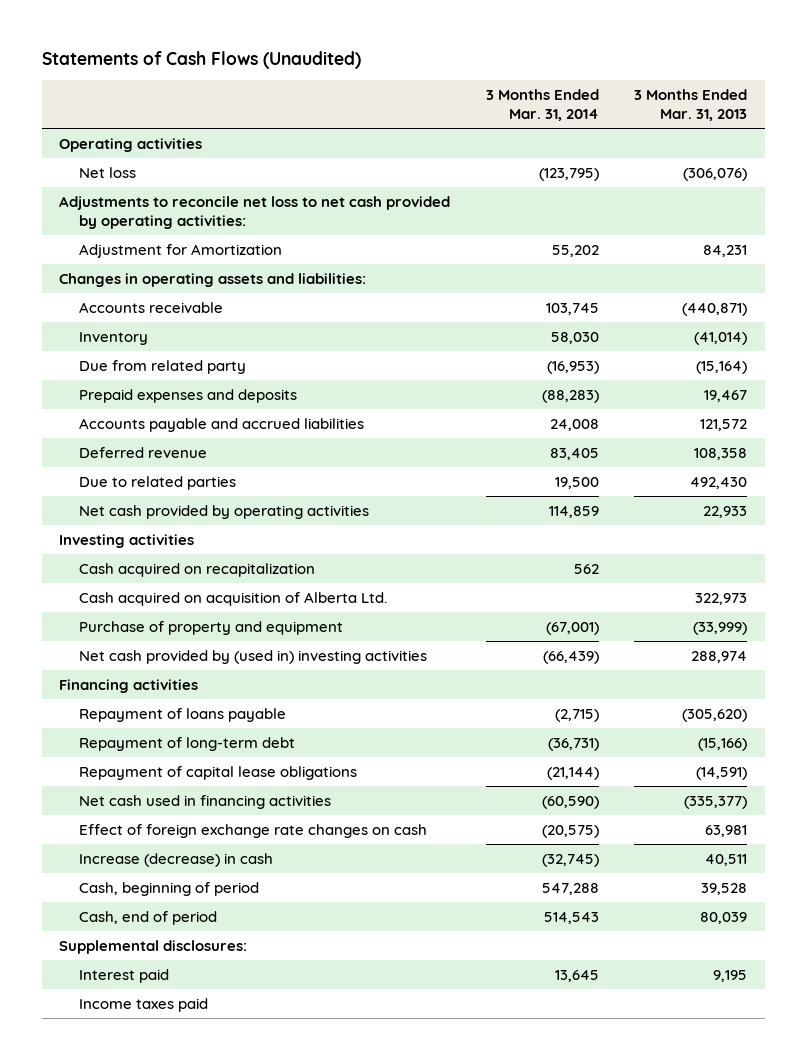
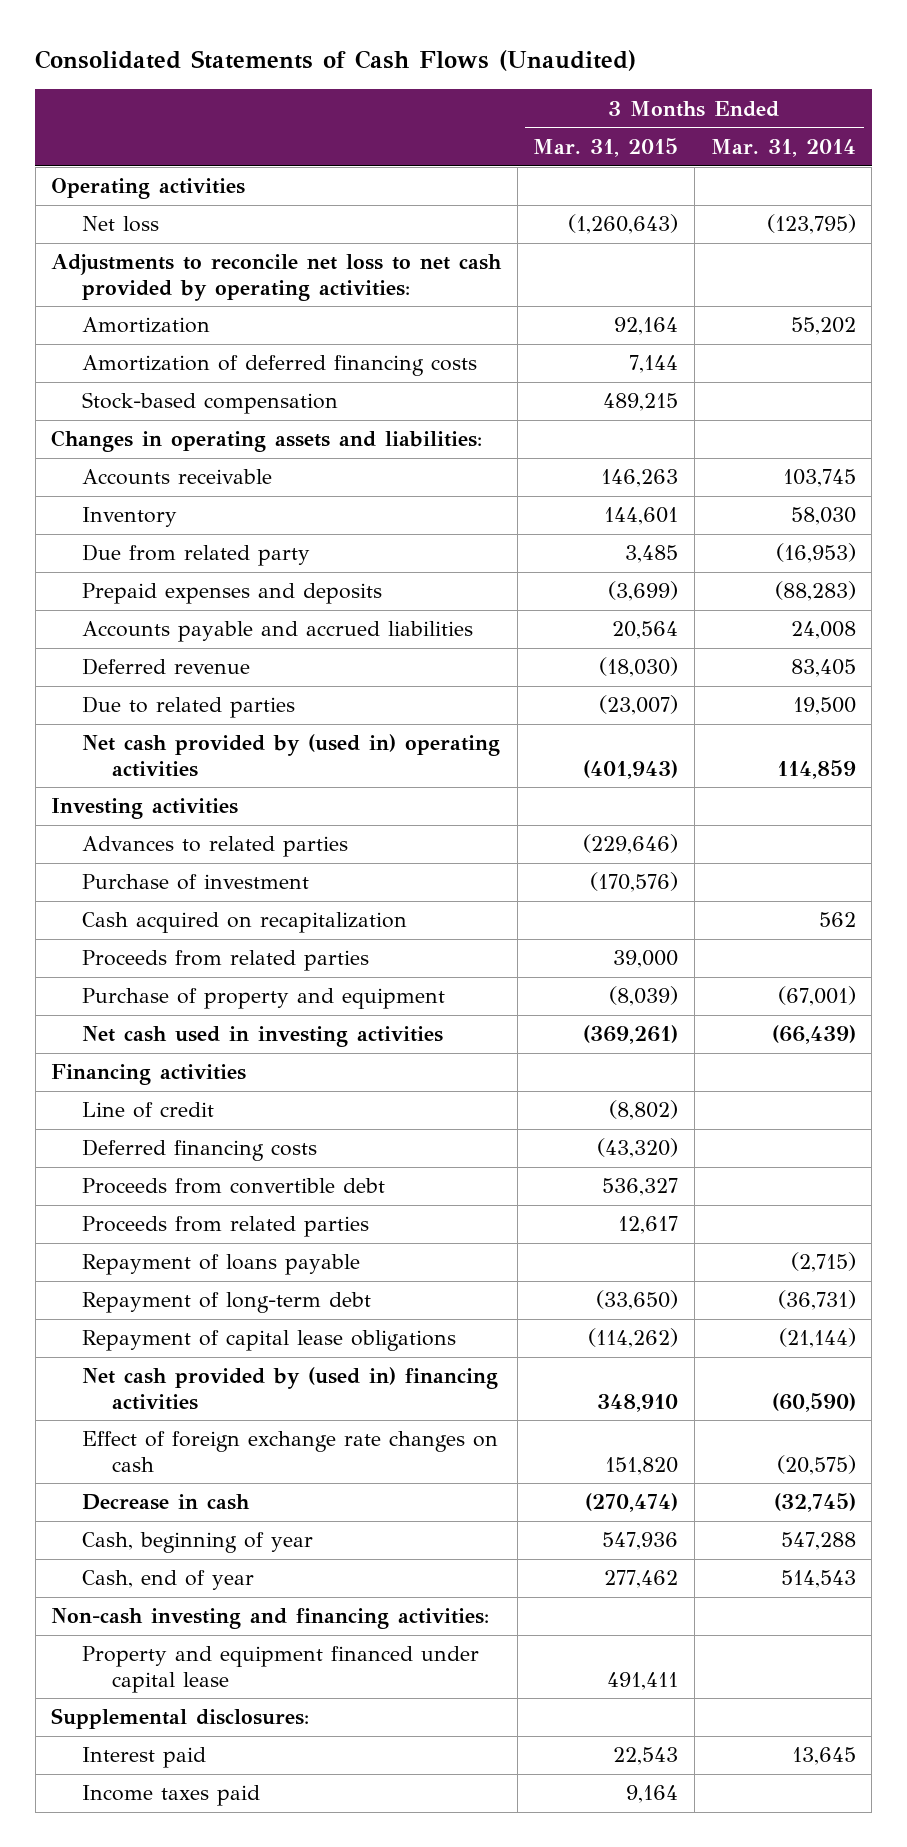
- Statements of Cash Flows (Unaudited)
+ Consolidated Statements of Cash Flows (Unaudited)
- | 3 Months Ended Mar. 31, 2014 | 3 Months Ended Mar. 31, 2013
+ | 3 Months Ended Mar. 31, 2015 | 3 Months Ended Mar. 31, 2014
- Adjustment for Amortization | 55,202 | 84,231
+ Amortization | 92,164 | 55,202
+ Amortization of deferred financing costs | 7,144 |
+ Stock-based compensation | 489,215 |
- Net cash provided by operating activities | 114,859 | 22,933
+ Net cash provided by (used in) operating activities | (401,943) | 114,859
+ Advances to related parties | (229,646) |
+ Purchase of investment | (170,576) |
- Cash acquired on acquisition of Alberta Ltd. | | 322,973
+ Proceeds from related parties | 39,000 |
- Net cash provided by (used in) investing activities | (66,439) | 288,974
+ Net cash used in investing activities | (369,261) | (66,439)
+ Line of credit | (8,802) |
+ Deferred financing costs | (43,320) |
+ Proceeds from convertible debt | 536,327 |
+ Proceeds from related parties | 12,617 |
- Net cash used in financing activities | (60,590) | (335,377)
+ Net cash provided by (used in) financing activities | 348,910 | (60,590)
- Increase (decrease) in cash | (32,745) | 40,511
- Cash, beginning of period | 547,288 | 39,528
- Cash, end of period | 514,543 | 80,039
+ Decrease in cash | (270,474) | (32,745)
+ Cash, beginning of year | 547,936 | 547,288
+ Cash, end of year | 277,462 | 514,543
+ Non-cash investing and financing activities:
+ Property and equipment financed under capital lease | 491,411 |

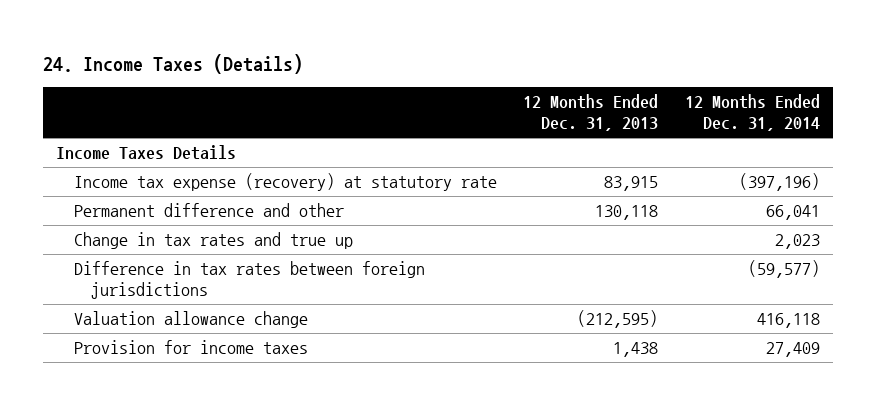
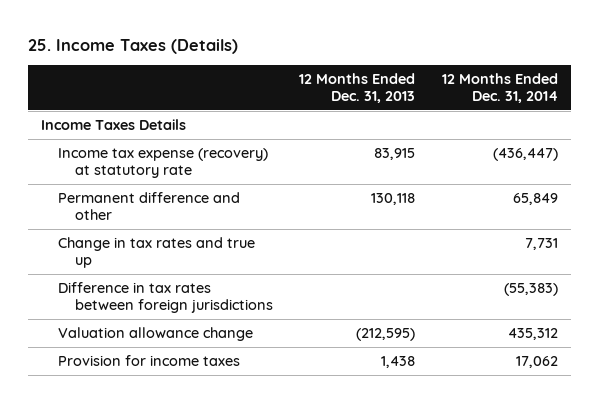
- 24. Income Taxes (Details)
+ 25. Income Taxes (Details)
- Income tax expense (recovery) at statutory rate | 83,915 | (397,196)
- Permanent difference and other | 130,118 | 66,041
- Change in tax rates and true up | | 2,023
- Difference in tax rates between foreign jurisdictions | | (59,577)
- Valuation allowance change | (212,595) | 416,118
- Provision for income taxes | 1,438 | 27,409
+ Income tax expense (recovery) at statutory rate | 83,915 | (436,447)
+ Permanent difference and other | 130,118 | 65,849
+ Change in tax rates and true up | | 7,731
+ Difference in tax rates between foreign jurisdictions | | (55,383)
+ Valuation allowance change | (212,595) | 435,312
+ Provision for income taxes | 1,438 | 17,062

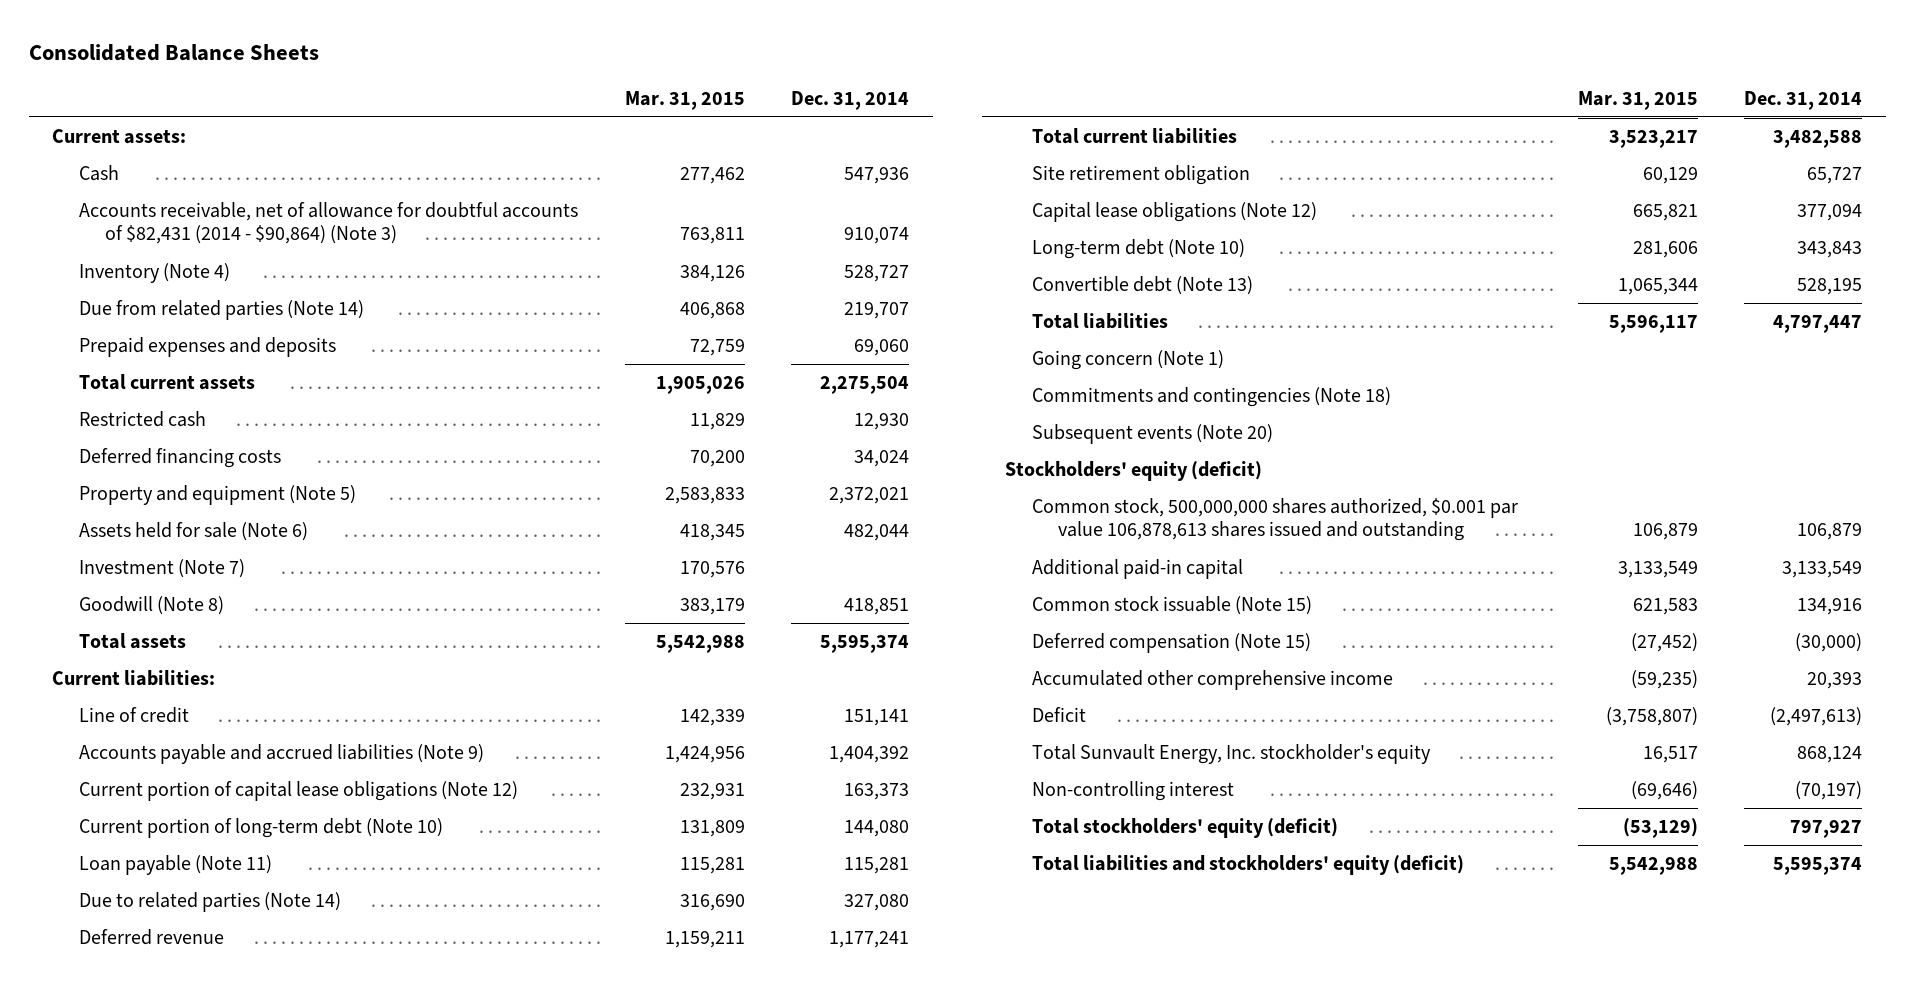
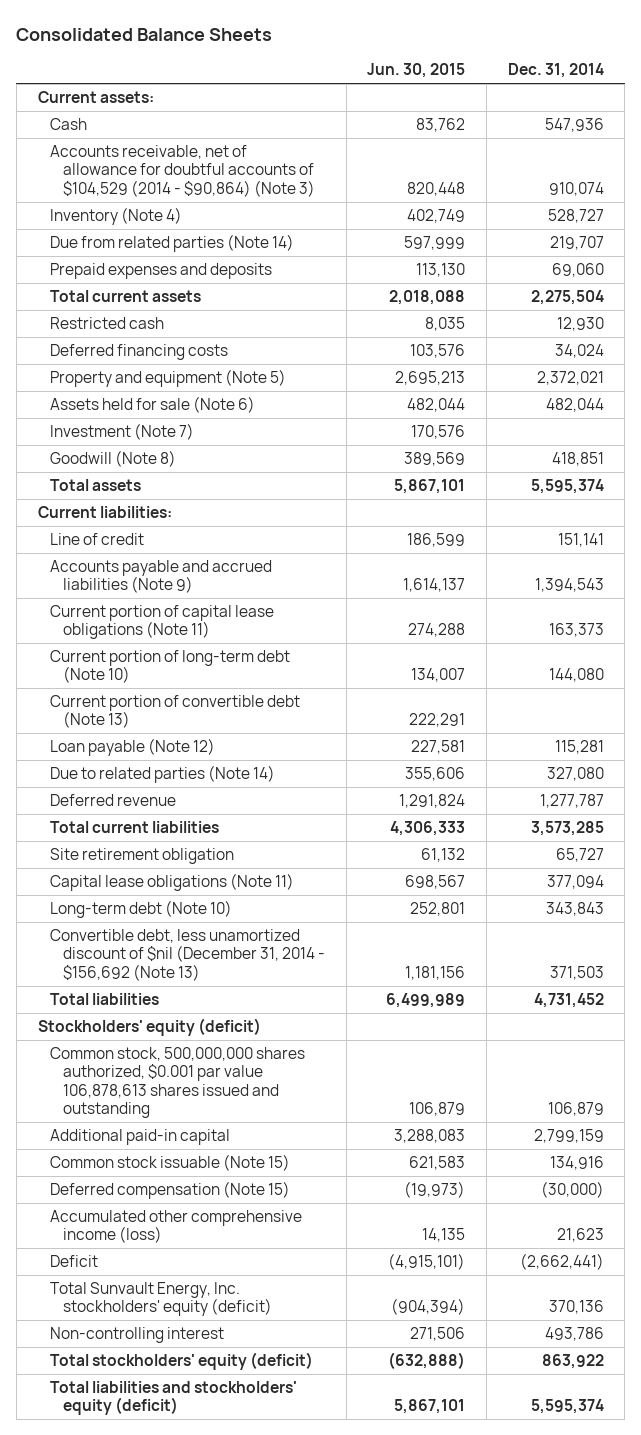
- | Mar. 31, 2015 | Dec. 31, 2014
+ | Jun. 30, 2015 | Dec. 31, 2014
- Accounts receivable, net of allowance for doubtful accounts of $82,431 (2014 - $90,864) (Note 3) | 763,811 | 910,074
+ Accounts receivable, net of allowance for doubtful accounts of $104,529 (2014 - $90,864) (Note 3) | 820,448 | 910,074
- Accounts payable and accrued liabilities (Note 9) | 1,424,956 | 1,404,392
- Current portion of capital lease obligations (Note 12) | 232,931 | 163,373
+ Accounts payable and accrued liabilities (Note 9) | 1,614,137 | 1,394,543
+ Current portion of capital lease obligations (Note 11) | 274,288 | 163,373
- Loan payable (Note 11) | 115,281 | 115,281
+ Current portion of convertible debt (Note 13) | 222,291 |
+ Loan payable (Note 12) | 227,581 | 115,281
- Deferred revenue | 1,159,211 | 1,177,241
- Total current liabilities | 3,523,217 | 3,482,588
+ Deferred revenue | 1,291,824 | 1,277,787
+ Total current liabilities | 4,306,333 | 3,573,285
- Capital lease obligations (Note 12) | 665,821 | 377,094
+ Capital lease obligations (Note 11) | 698,567 | 377,094
- Convertible debt (Note 13) | 1,065,344 | 528,195
- Total liabilities | 5,596,117 | 4,797,447
- Going concern (Note 1)
- Commitments and contingencies (Note 18)
- Subsequent events (Note 20)
+ Convertible debt, less unamortized discount of $nil (December 31, 2014 - $156,692 (Note 13) | 1,181,156 | 371,503
+ Total liabilities | 6,499,989 | 4,731,452
- Additional paid-in capital | 3,133,549 | 3,133,549
+ Additional paid-in capital | 3,288,083 | 2,799,159
- Accumulated other comprehensive income | (59,235) | 20,393
- Deficit | (3,758,807) | (2,497,613)
- Total Sunvault Energy, Inc. stockholder's equity | 16,517 | 868,124
- Non-controlling interest | (69,646) | (70,197)
- Total stockholders' equity (deficit) | (53,129) | 797,927
+ Accumulated other comprehensive income (loss) | 14,135 | 21,623
+ Deficit | (4,915,101) | (2,662,441)
+ Total Sunvault Energy, Inc. stockholders' equity (deficit) | (904,394) | 370,136
+ Non-controlling interest | 271,506 | 493,786
+ Total stockholders' equity (deficit) | (632,888) | 863,922

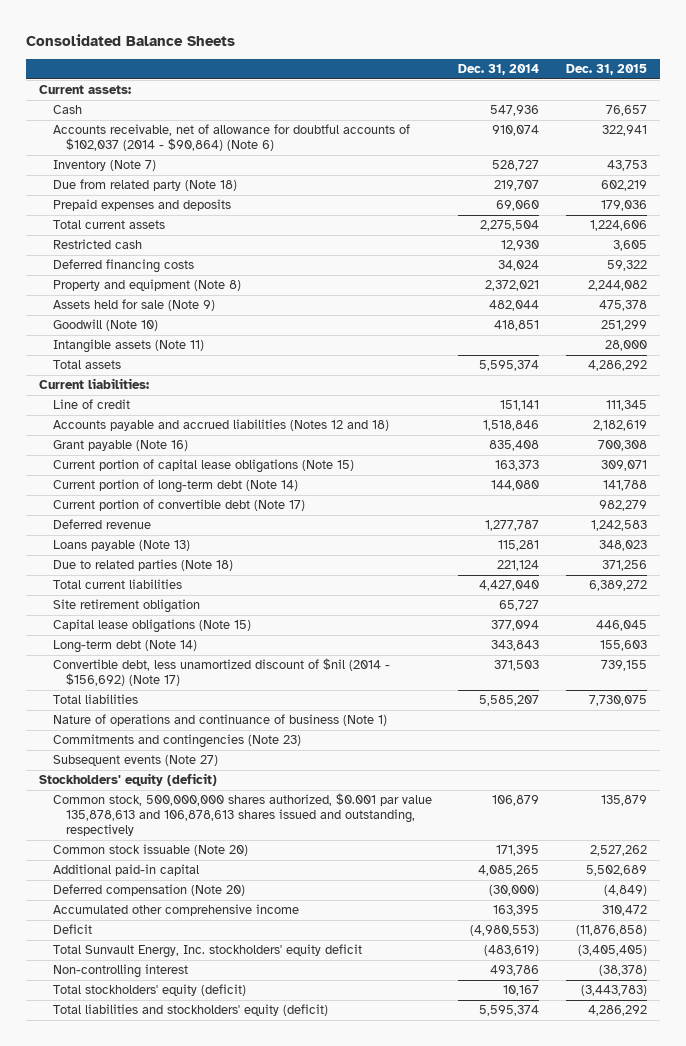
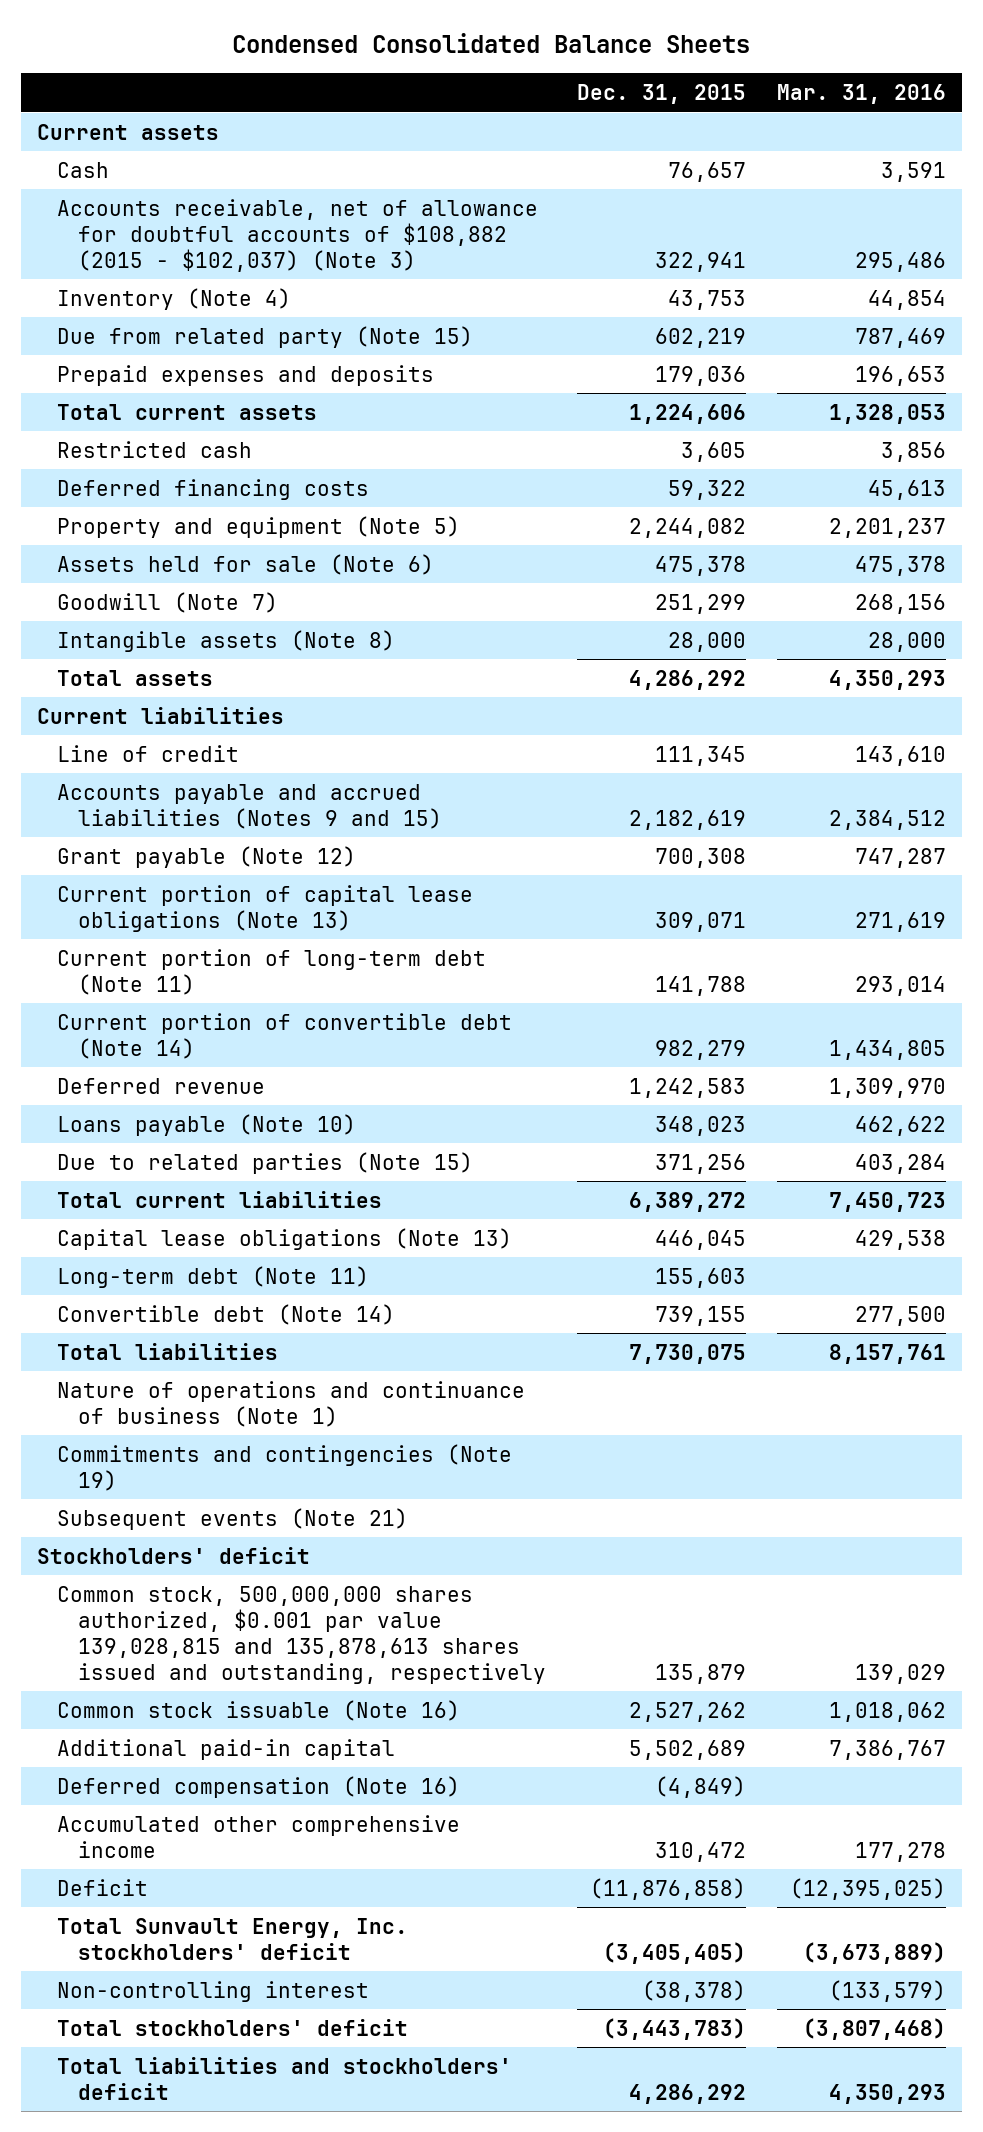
- Consolidated Balance Sheets
+ Condensed Consolidated Balance Sheets
- | Dec. 31, 2014 | Dec. 31, 2015
+ | Dec. 31, 2015 | Mar. 31, 2016
- Current assets:
+ Current assets
- Accounts receivable, net of allowance for doubtful accounts of $102,037 (2014 - $90,864) (Note 6) | 910,074 | 322,941
- Inventory (Note 7) | 528,727 | 43,753
- Due from related party (Note 18) | 219,707 | 602,219
+ Accounts receivable, net of allowance for doubtful accounts of $108,882 (2015 - $102,037) (Note 3) | 322,941 | 295,486
+ Inventory (Note 4) | 43,753 | 44,854
+ Due from related party (Note 15) | 602,219 | 787,469
- Property and equipment (Note 8) | 2,372,021 | 2,244,082
- Assets held for sale (Note 9) | 482,044 | 475,378
- Goodwill (Note 10) | 418,851 | 251,299
- Intangible assets (Note 11) | | 28,000
+ Property and equipment (Note 5) | 2,244,082 | 2,201,237
+ Assets held for sale (Note 6) | 475,378 | 475,378
+ Goodwill (Note 7) | 251,299 | 268,156
+ Intangible assets (Note 8) | 28,000 | 28,000
- Current liabilities:
+ Current liabilities
- Accounts payable and accrued liabilities (Notes 12 and 18) | 1,518,846 | 2,182,619
- Grant payable (Note 16) | 835,408 | 700,308
- Current portion of capital lease obligations (Note 15) | 163,373 | 309,071
- Current portion of long-term debt (Note 14) | 144,080 | 141,788
- Current portion of convertible debt (Note 17) | | 982,279
+ Accounts payable and accrued liabilities (Notes 9 and 15) | 2,182,619 | 2,384,512
+ Grant payable (Note 12) | 700,308 | 747,287
+ Current portion of capital lease obligations (Note 13) | 309,071 | 271,619
+ Current portion of long-term debt (Note 11) | 141,788 | 293,014
+ Current portion of convertible debt (Note 14) | 982,279 | 1,434,805
- Loans payable (Note 13) | 115,281 | 348,023
- Due to related parties (Note 18) | 221,124 | 371,256
+ Loans payable (Note 10) | 348,023 | 462,622
+ Due to related parties (Note 15) | 371,256 | 403,284
- Site retirement obligation | 65,727 |
- Capital lease obligations (Note 15) | 377,094 | 446,045
- Long-term debt (Note 14) | 343,843 | 155,603
- Convertible debt, less unamortized discount of $nil (2014 - $156,692) (Note 17) | 371,503 | 739,155
+ Capital lease obligations (Note 13) | 446,045 | 429,538
+ Long-term debt (Note 11) | 155,603 |
+ Convertible debt (Note 14) | 739,155 | 277,500
- Commitments and contingencies (Note 23)
- Subsequent events (Note 27)
- Stockholders' equity (deficit)
- Common stock, 500,000,000 shares authorized, $0.001 par value 135,878,613 and 106,878,613 shares issued and outstanding, respectively | 106,879 | 135,879
- Common stock issuable (Note 20) | 171,395 | 2,527,262
+ Commitments and contingencies (Note 19)
+ Subsequent events (Note 21)
+ Stockholders' deficit
+ Common stock, 500,000,000 shares authorized, $0.001 par value 139,028,815 and 135,878,613 shares issued and outstanding, respectively | 135,879 | 139,029
+ Common stock issuable (Note 16) | 2,527,262 | 1,018,062
- Deferred compensation (Note 20) | (30,000) | (4,849)
+ Deferred compensation (Note 16) | (4,849) |
- Total Sunvault Energy, Inc. stockholders' equity deficit | (483,619) | (3,405,405)
+ Total Sunvault Energy, Inc. stockholders' deficit | (3,405,405) | (3,673,889)
- Total stockholders' equity (deficit) | 10,167 | (3,443,783)
- Total liabilities and stockholders' equity (deficit) | 5,595,374 | 4,286,292
+ Total stockholders' deficit | (3,443,783) | (3,807,468)
+ Total liabilities and stockholders' deficit | 4,286,292 | 4,350,293

